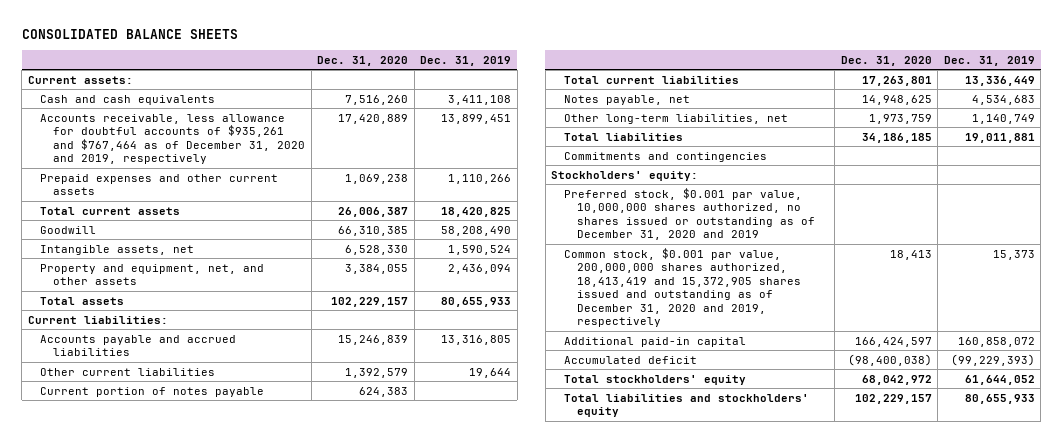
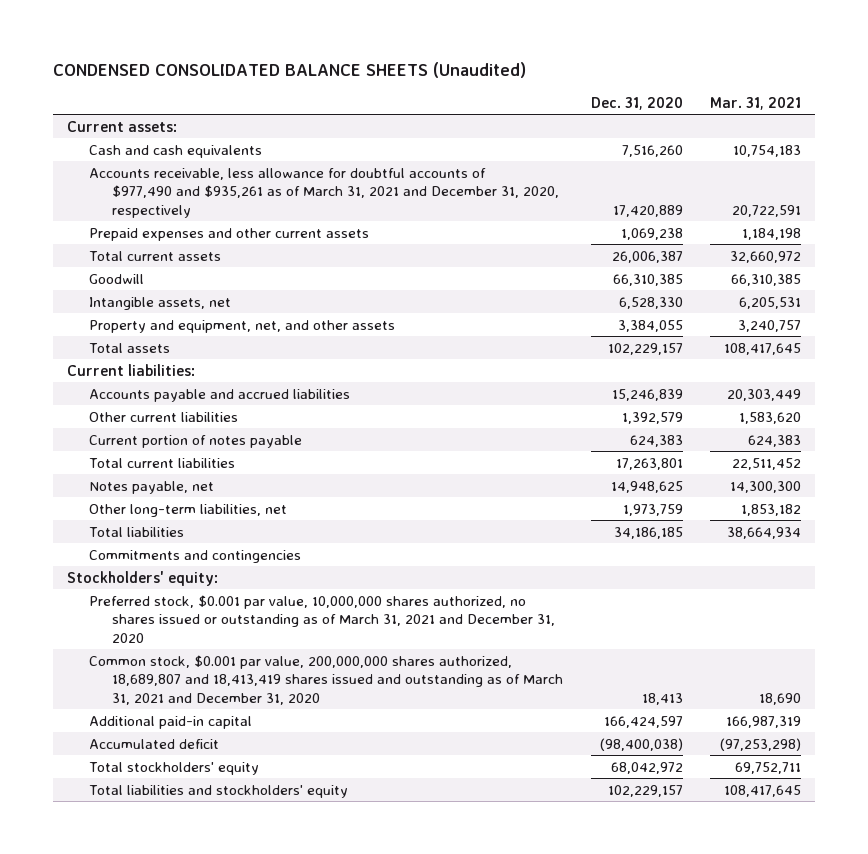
- CONSOLIDATED BALANCE SHEETS
+ CONDENSED CONSOLIDATED BALANCE SHEETS (Unaudited)
- | Dec. 31, 2020 | Dec. 31, 2019
+ | Dec. 31, 2020 | Mar. 31, 2021
- Accounts receivable, less allowance for doubtful accounts of $935,261 and $767,464 as of December 31, 2020 and 2019, respectively | 17,420,889 | 13,899,451
+ Accounts receivable, less allowance for doubtful accounts of $977,490 and $935,261 as of March 31, 2021 and December 31, 2020, respectively | 17,420,889 | 20,722,591
- Preferred stock, $0.001 par value, 10,000,000 shares authorized, no shares issued or outstanding as of December 31, 2020 and 2019
- Common stock, $0.001 par value, 200,000,000 shares authorized, 18,413,419 and 15,372,905 shares issued and outstanding as of December 31, 2020 and 2019, respectively | 18,413 | 15,373
+ Preferred stock, $0.001 par value, 10,000,000 shares authorized, no shares issued or outstanding as of March 31, 2021 and December 31, 2020
+ Common stock, $0.001 par value, 200,000,000 shares authorized, 18,689,807 and 18,413,419 shares issued and outstanding as of March 31, 2021 and December 31, 2020 | 18,413 | 18,690

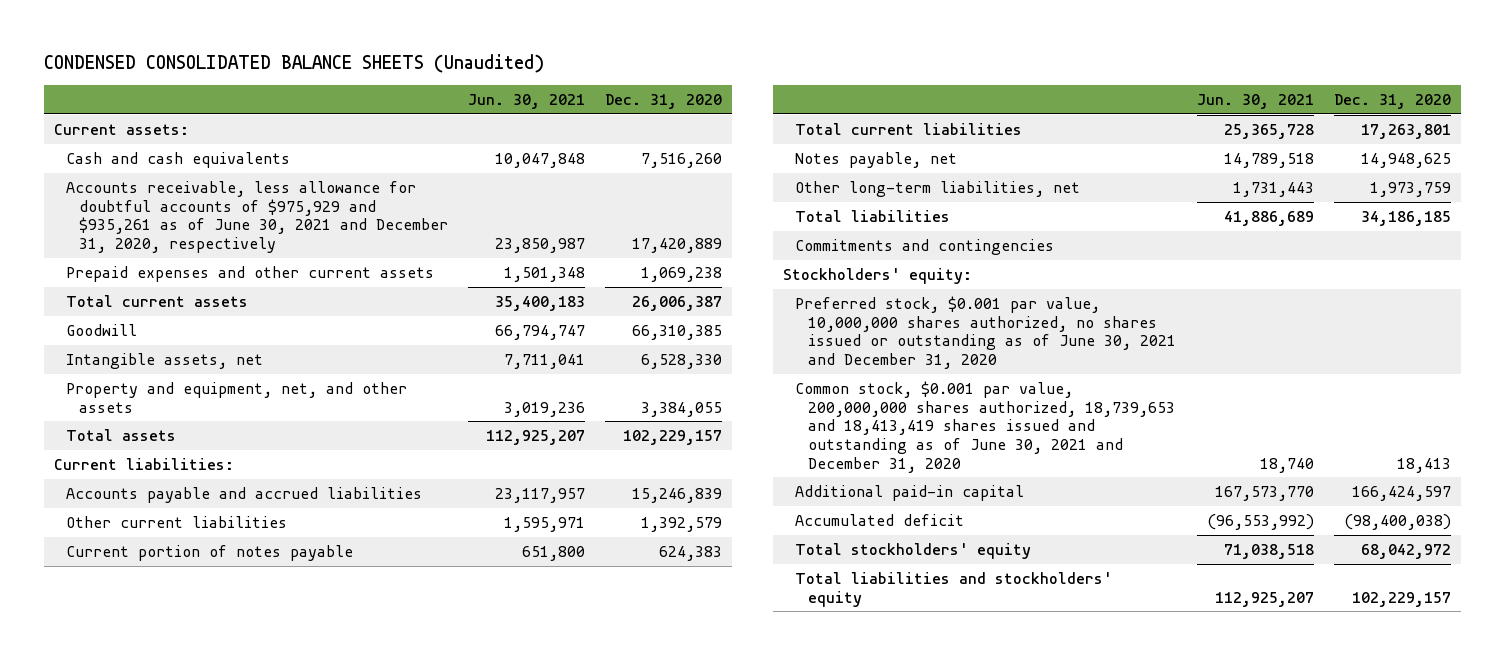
- | Dec. 31, 2020 | Mar. 31, 2021
+ | Jun. 30, 2021 | Dec. 31, 2020
- Accounts receivable, less allowance for doubtful accounts of $977,490 and $935,261 as of March 31, 2021 and December 31, 2020, respectively | 17,420,889 | 20,722,591
+ Accounts receivable, less allowance for doubtful accounts of $975,929 and $935,261 as of June 30, 2021 and December 31, 2020, respectively | 23,850,987 | 17,420,889
- Preferred stock, $0.001 par value, 10,000,000 shares authorized, no shares issued or outstanding as of March 31, 2021 and December 31, 2020
- Common stock, $0.001 par value, 200,000,000 shares authorized, 18,689,807 and 18,413,419 shares issued and outstanding as of March 31, 2021 and December 31, 2020 | 18,413 | 18,690
+ Preferred stock, $0.001 par value, 10,000,000 shares authorized, no shares issued or outstanding as of June 30, 2021 and December 31, 2020
+ Common stock, $0.001 par value, 200,000,000 shares authorized, 18,739,653 and 18,413,419 shares issued and outstanding as of June 30, 2021 and December 31, 2020 | 18,740 | 18,413

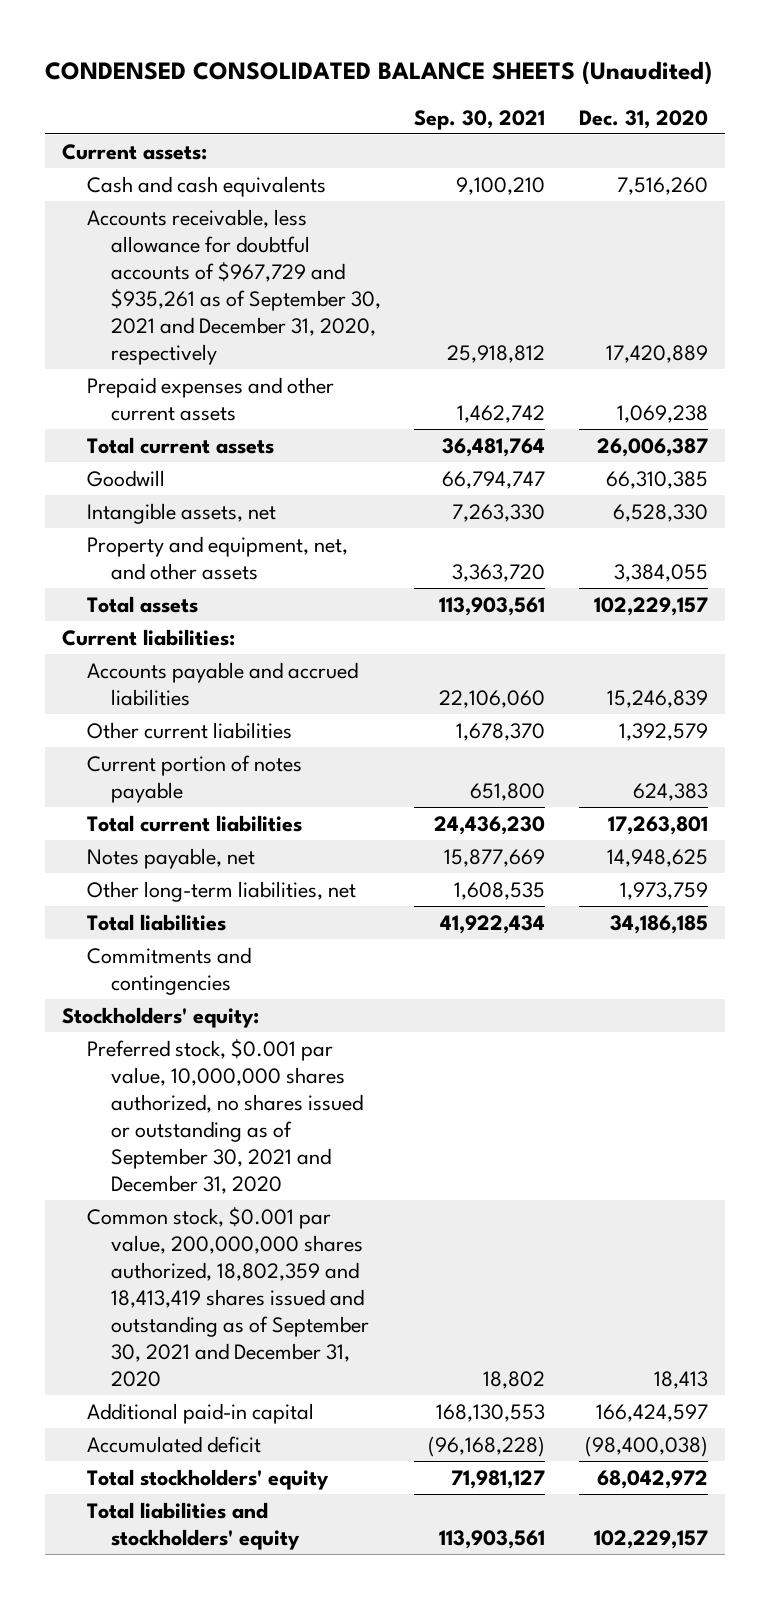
- | Jun. 30, 2021 | Dec. 31, 2020
+ | Sep. 30, 2021 | Dec. 31, 2020
- Accounts receivable, less allowance for doubtful accounts of $975,929 and $935,261 as of June 30, 2021 and December 31, 2020, respectively | 23,850,987 | 17,420,889
+ Accounts receivable, less allowance for doubtful accounts of $967,729 and $935,261 as of September 30, 2021 and December 31, 2020, respectively | 25,918,812 | 17,420,889
- Preferred stock, $0.001 par value, 10,000,000 shares authorized, no shares issued or outstanding as of June 30, 2021 and December 31, 2020
- Common stock, $0.001 par value, 200,000,000 shares authorized, 18,739,653 and 18,413,419 shares issued and outstanding as of June 30, 2021 and December 31, 2020 | 18,740 | 18,413
+ Preferred stock, $0.001 par value, 10,000,000 shares authorized, no shares issued or outstanding as of September 30, 2021 and December 31, 2020
+ Common stock, $0.001 par value, 200,000,000 shares authorized, 18,802,359 and 18,413,419 shares issued and outstanding as of September 30, 2021 and December 31, 2020 | 18,802 | 18,413

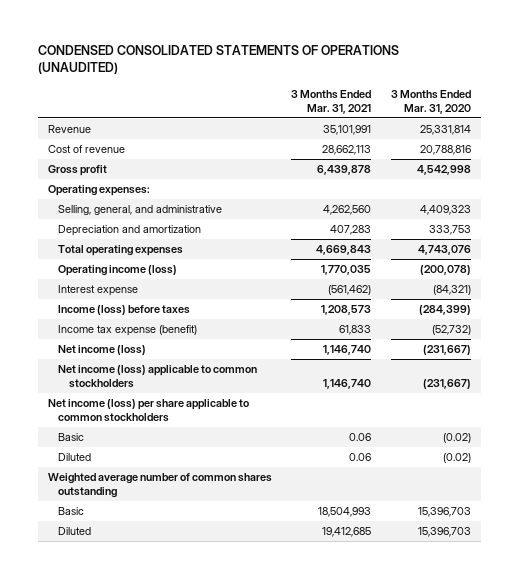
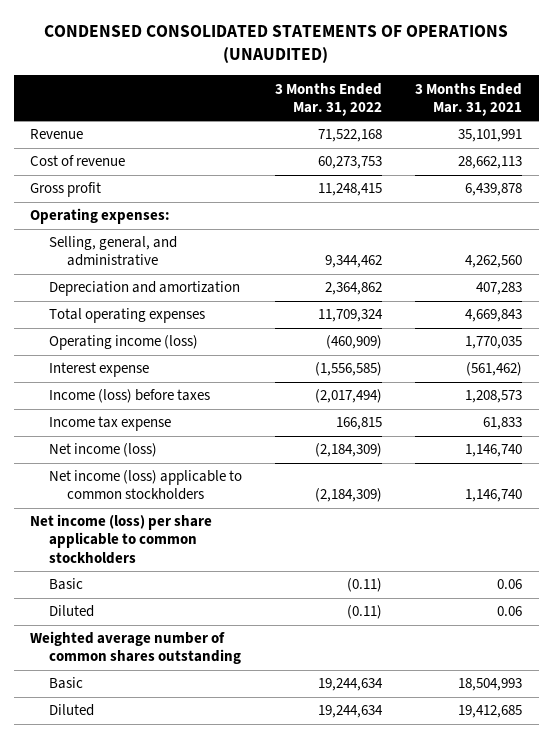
- | 3 Months Ended Mar. 31, 2021 | 3 Months Ended Mar. 31, 2020
+ | 3 Months Ended Mar. 31, 2022 | 3 Months Ended Mar. 31, 2021
- Income tax expense (benefit) | 61,833 | (52,732)
+ Income tax expense | 166,815 | 61,833

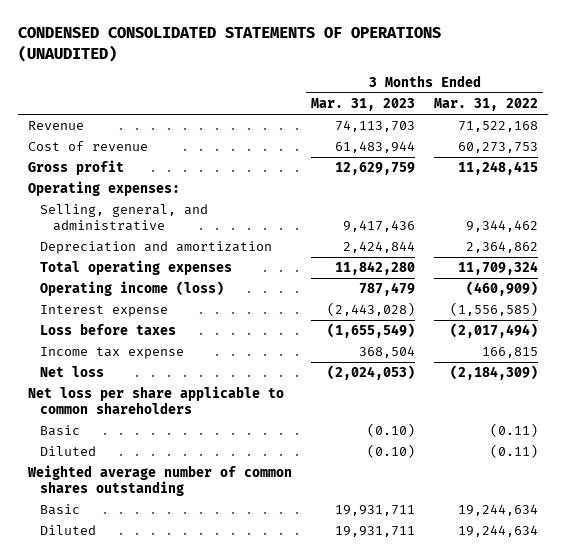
- | 3 Months Ended Mar. 31, 2022 | 3 Months Ended Mar. 31, 2021
+ | 3 Months Ended Mar. 31, 2023 | 3 Months Ended Mar. 31, 2022
- Income (loss) before taxes | (2,017,494) | 1,208,573
+ Loss before taxes | (1,655,549) | (2,017,494)
- Net income (loss) | (2,184,309) | 1,146,740
- Net income (loss) applicable to common stockholders | (2,184,309) | 1,146,740
- Net income (loss) per share applicable to common stockholders
+ Net loss | (2,024,053) | (2,184,309)
+ Net loss per share applicable to common shareholders

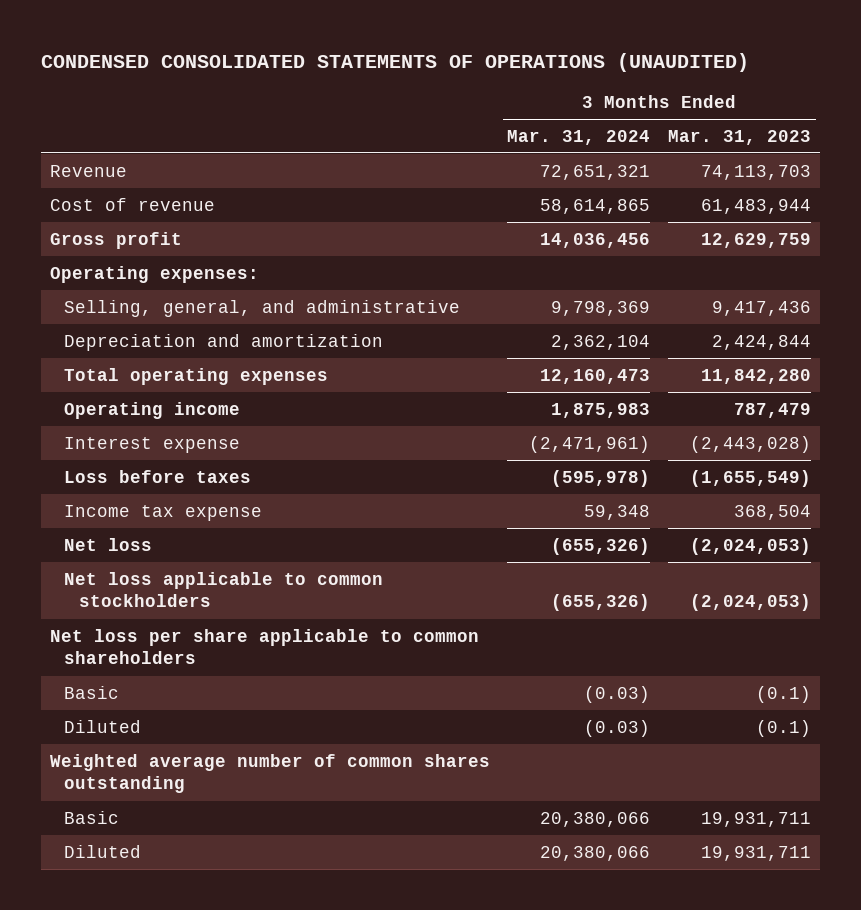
- | 3 Months Ended Mar. 31, 2023 | 3 Months Ended Mar. 31, 2022
+ | 3 Months Ended Mar. 31, 2024 | 3 Months Ended Mar. 31, 2023
- Operating income (loss) | 787,479 | (460,909)
+ Operating income | 1,875,983 | 787,479
+ Net loss applicable to common stockholders | (655,326) | (2,024,053)
- Basic | (0.10) | (0.11)
- Diluted | (0.10) | (0.11)
+ Basic | (0.03) | (0.1)
+ Diluted | (0.03) | (0.1)

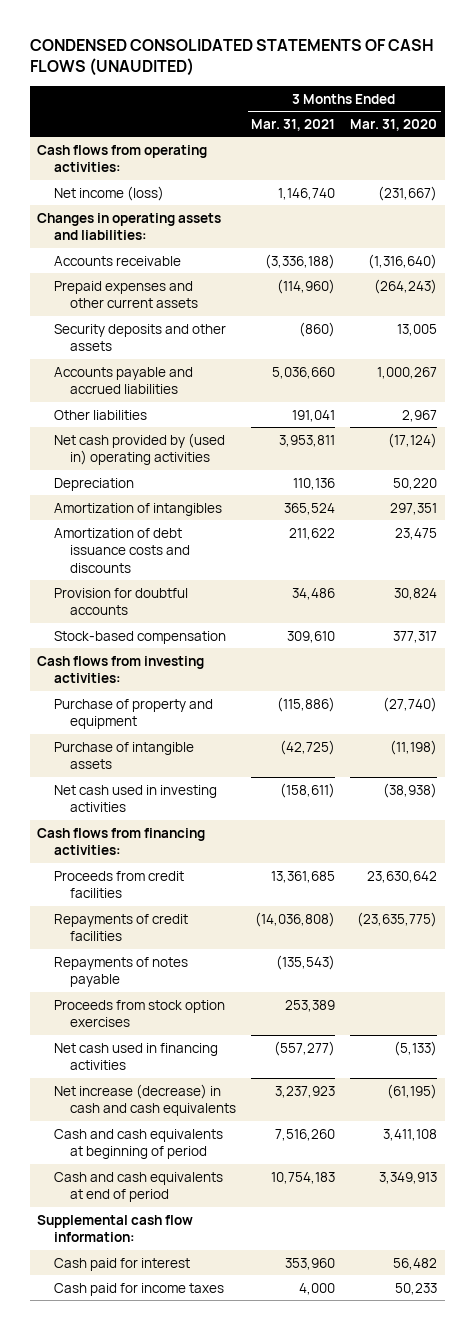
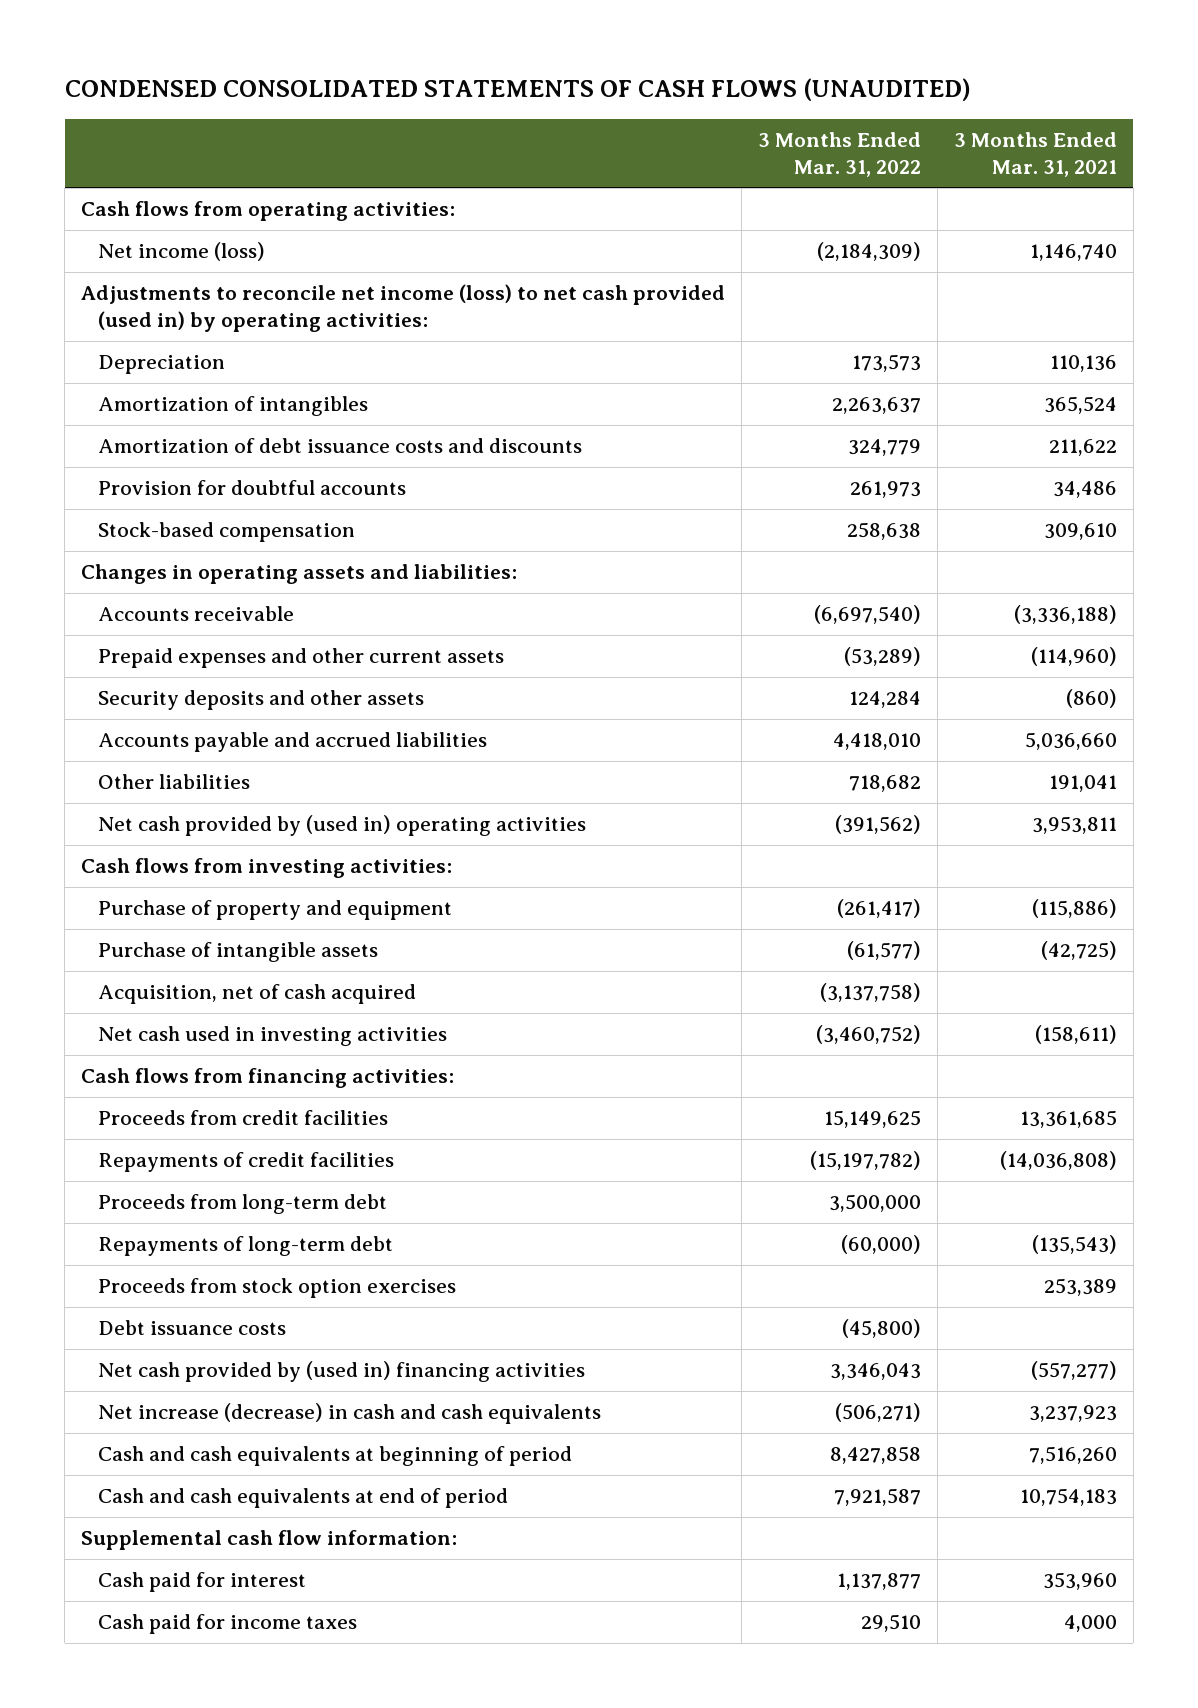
- | 3 Months Ended Mar. 31, 2021 | 3 Months Ended Mar. 31, 2020
+ | 3 Months Ended Mar. 31, 2022 | 3 Months Ended Mar. 31, 2021
+ Adjustments to reconcile net income (loss) to net cash provided (used in) by operating activities:
moved up: Depreciation | 173,573 | 110,136
moved up: Amortization of intangibles | 2,263,637 | 365,524
moved up: Amortization of debt issuance costs and discounts | 324,779 | 211,622
moved up: Provision for doubtful accounts | 261,973 | 34,486
moved up: Stock-based compensation | 258,638 | 309,610
+ Acquisition, net of cash acquired | (3,137,758) |
- Repayments of notes payable | (135,543) |
+ Proceeds from long-term debt | 3,500,000 |
+ Repayments of long-term debt | (60,000) | (135,543)
- Net cash used in financing activities | (557,277) | (5,133)
+ Debt issuance costs | (45,800) |
+ Net cash provided by (used in) financing activities | 3,346,043 | (557,277)

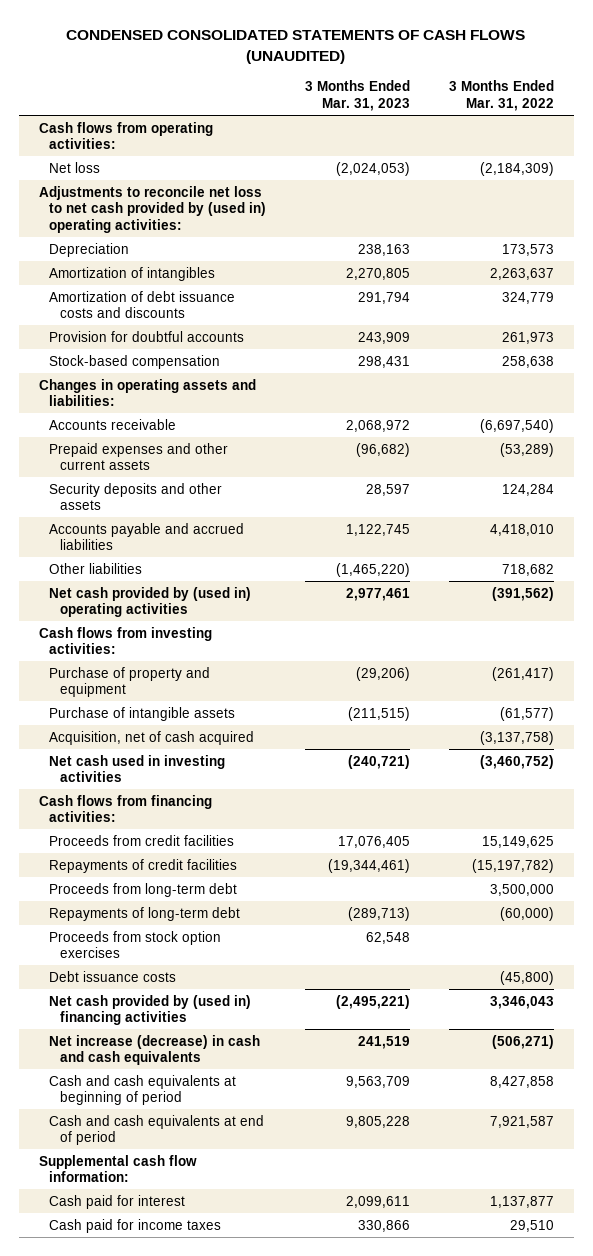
- | 3 Months Ended Mar. 31, 2022 | 3 Months Ended Mar. 31, 2021
+ | 3 Months Ended Mar. 31, 2023 | 3 Months Ended Mar. 31, 2022
- Net income (loss) | (2,184,309) | 1,146,740
- Adjustments to reconcile net income (loss) to net cash provided (used in) by operating activities:
+ Net loss | (2,024,053) | (2,184,309)
+ Adjustments to reconcile net loss to net cash provided by (used in) operating activities:

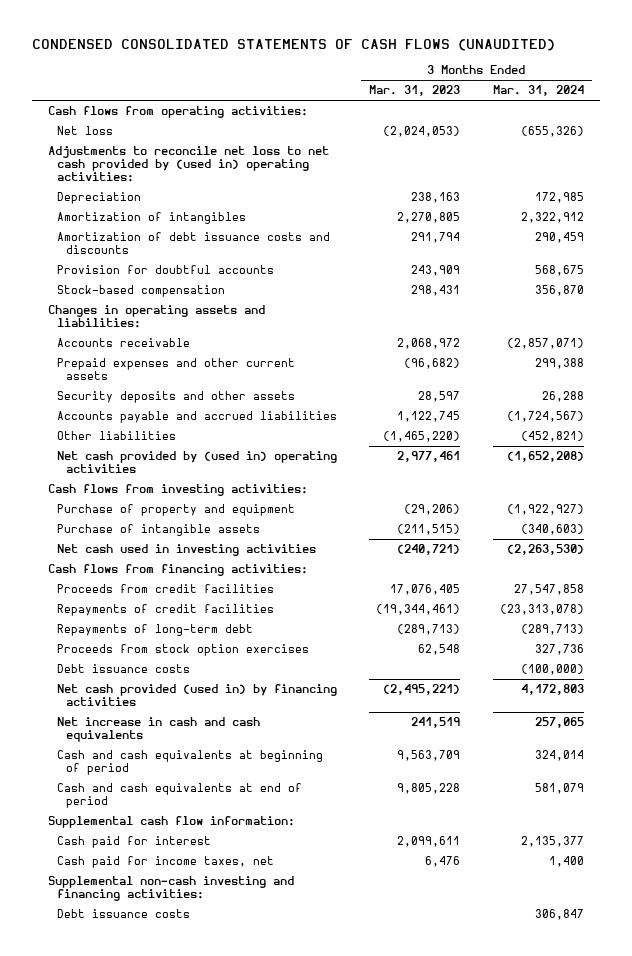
- | 3 Months Ended Mar. 31, 2023 | 3 Months Ended Mar. 31, 2022
+ | 3 Months Ended Mar. 31, 2023 | 3 Months Ended Mar. 31, 2024
- Acquisition, net of cash acquired | | (3,137,758)
- Proceeds from long-term debt | | 3,500,000
- Net cash provided by (used in) financing activities | (2,495,221) | 3,346,043
- Net increase (decrease) in cash and cash equivalents | 241,519 | (506,271)
+ Net cash provided (used in) by financing activities | (2,495,221) | 4,172,803
+ Net increase in cash and cash equivalents | 241,519 | 257,065
- Cash paid for income taxes | 330,866 | 29,510
+ Cash paid for income taxes, net | 6,476 | 1,400
+ Supplemental non-cash investing and financing activities:
+ Debt issuance costs | | 306,847

